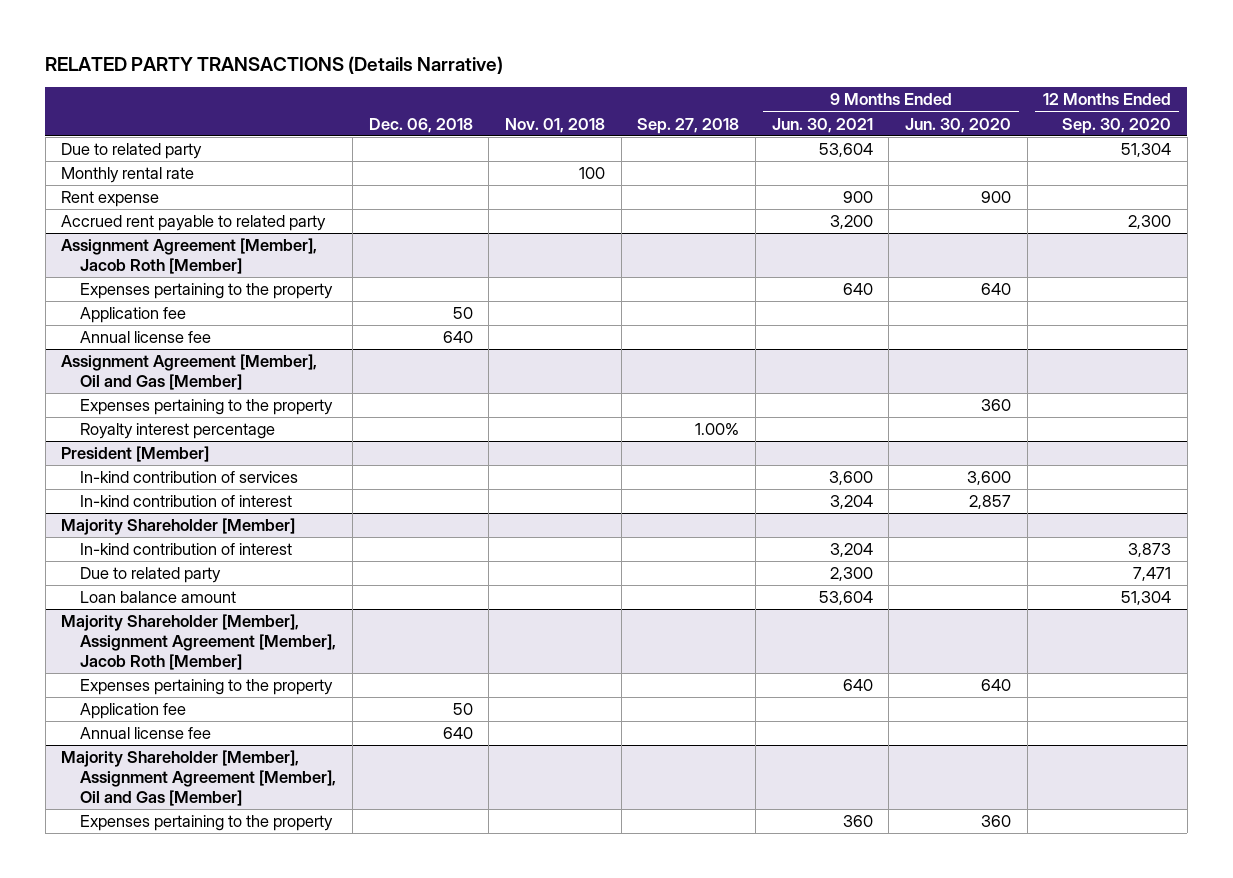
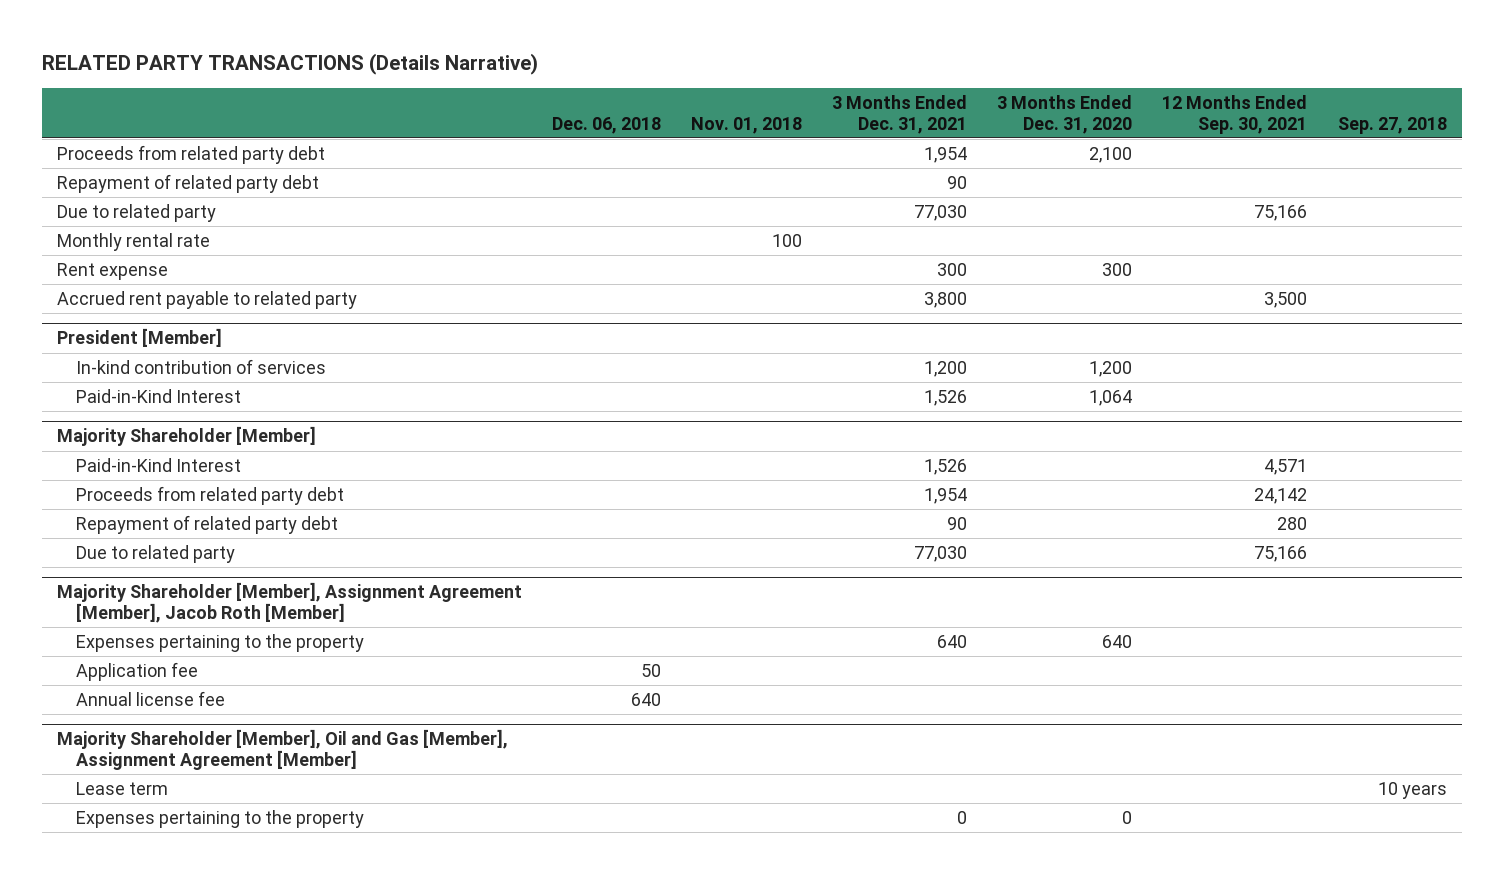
- | Dec. 06, 2018 | Nov. 01, 2018 | Sep. 27, 2018 | 9 Months Ended Jun. 30, 2021 | 9 Months Ended Jun. 30, 2020 | 12 Months Ended Sep. 30, 2020
+ | Dec. 06, 2018 | Nov. 01, 2018 | 3 Months Ended Dec. 31, 2021 | 3 Months Ended Dec. 31, 2020 | 12 Months Ended Sep. 30, 2021 | Sep. 27, 2018
+ Proceeds from related party debt | | | 1,954 | 2,100 | |
+ Repayment of related party debt | | | 90 | | |
- Assignment Agreement [Member], Jacob Roth [Member]
- Expenses pertaining to the property | | | | 640 | 640 |
- Application fee | 50 | | | | |
- Annual license fee | 640 | | | | |
- Assignment Agreement [Member], Oil and Gas [Member]
- Expenses pertaining to the property | | | | | 360 |
- Royalty interest percentage | | | 1.00% | | |
@ President [Member]
- In-kind contribution of interest | | | | 3,204 | 2,857 |
+ Paid-in-Kind Interest | | | 1,526 | 1,064 | |
@ Majority Shareholder [Member]
- In-kind contribution of interest | | | | 3,204 | | 3,873
+ Paid-in-Kind Interest | | | 1,526 | | 4,571 |
+ Proceeds from related party debt | | | 1,954 | | 24,142 |
+ Repayment of related party debt | | | 90 | | 280 |
- Loan balance amount | | | | 53,604 | | 51,304
- Majority Shareholder [Member], Assignment Agreement [Member], Oil and Gas [Member]
+ Majority Shareholder [Member], Oil and Gas [Member], Assignment Agreement [Member]
+ Lease term | | | | | | 10 years

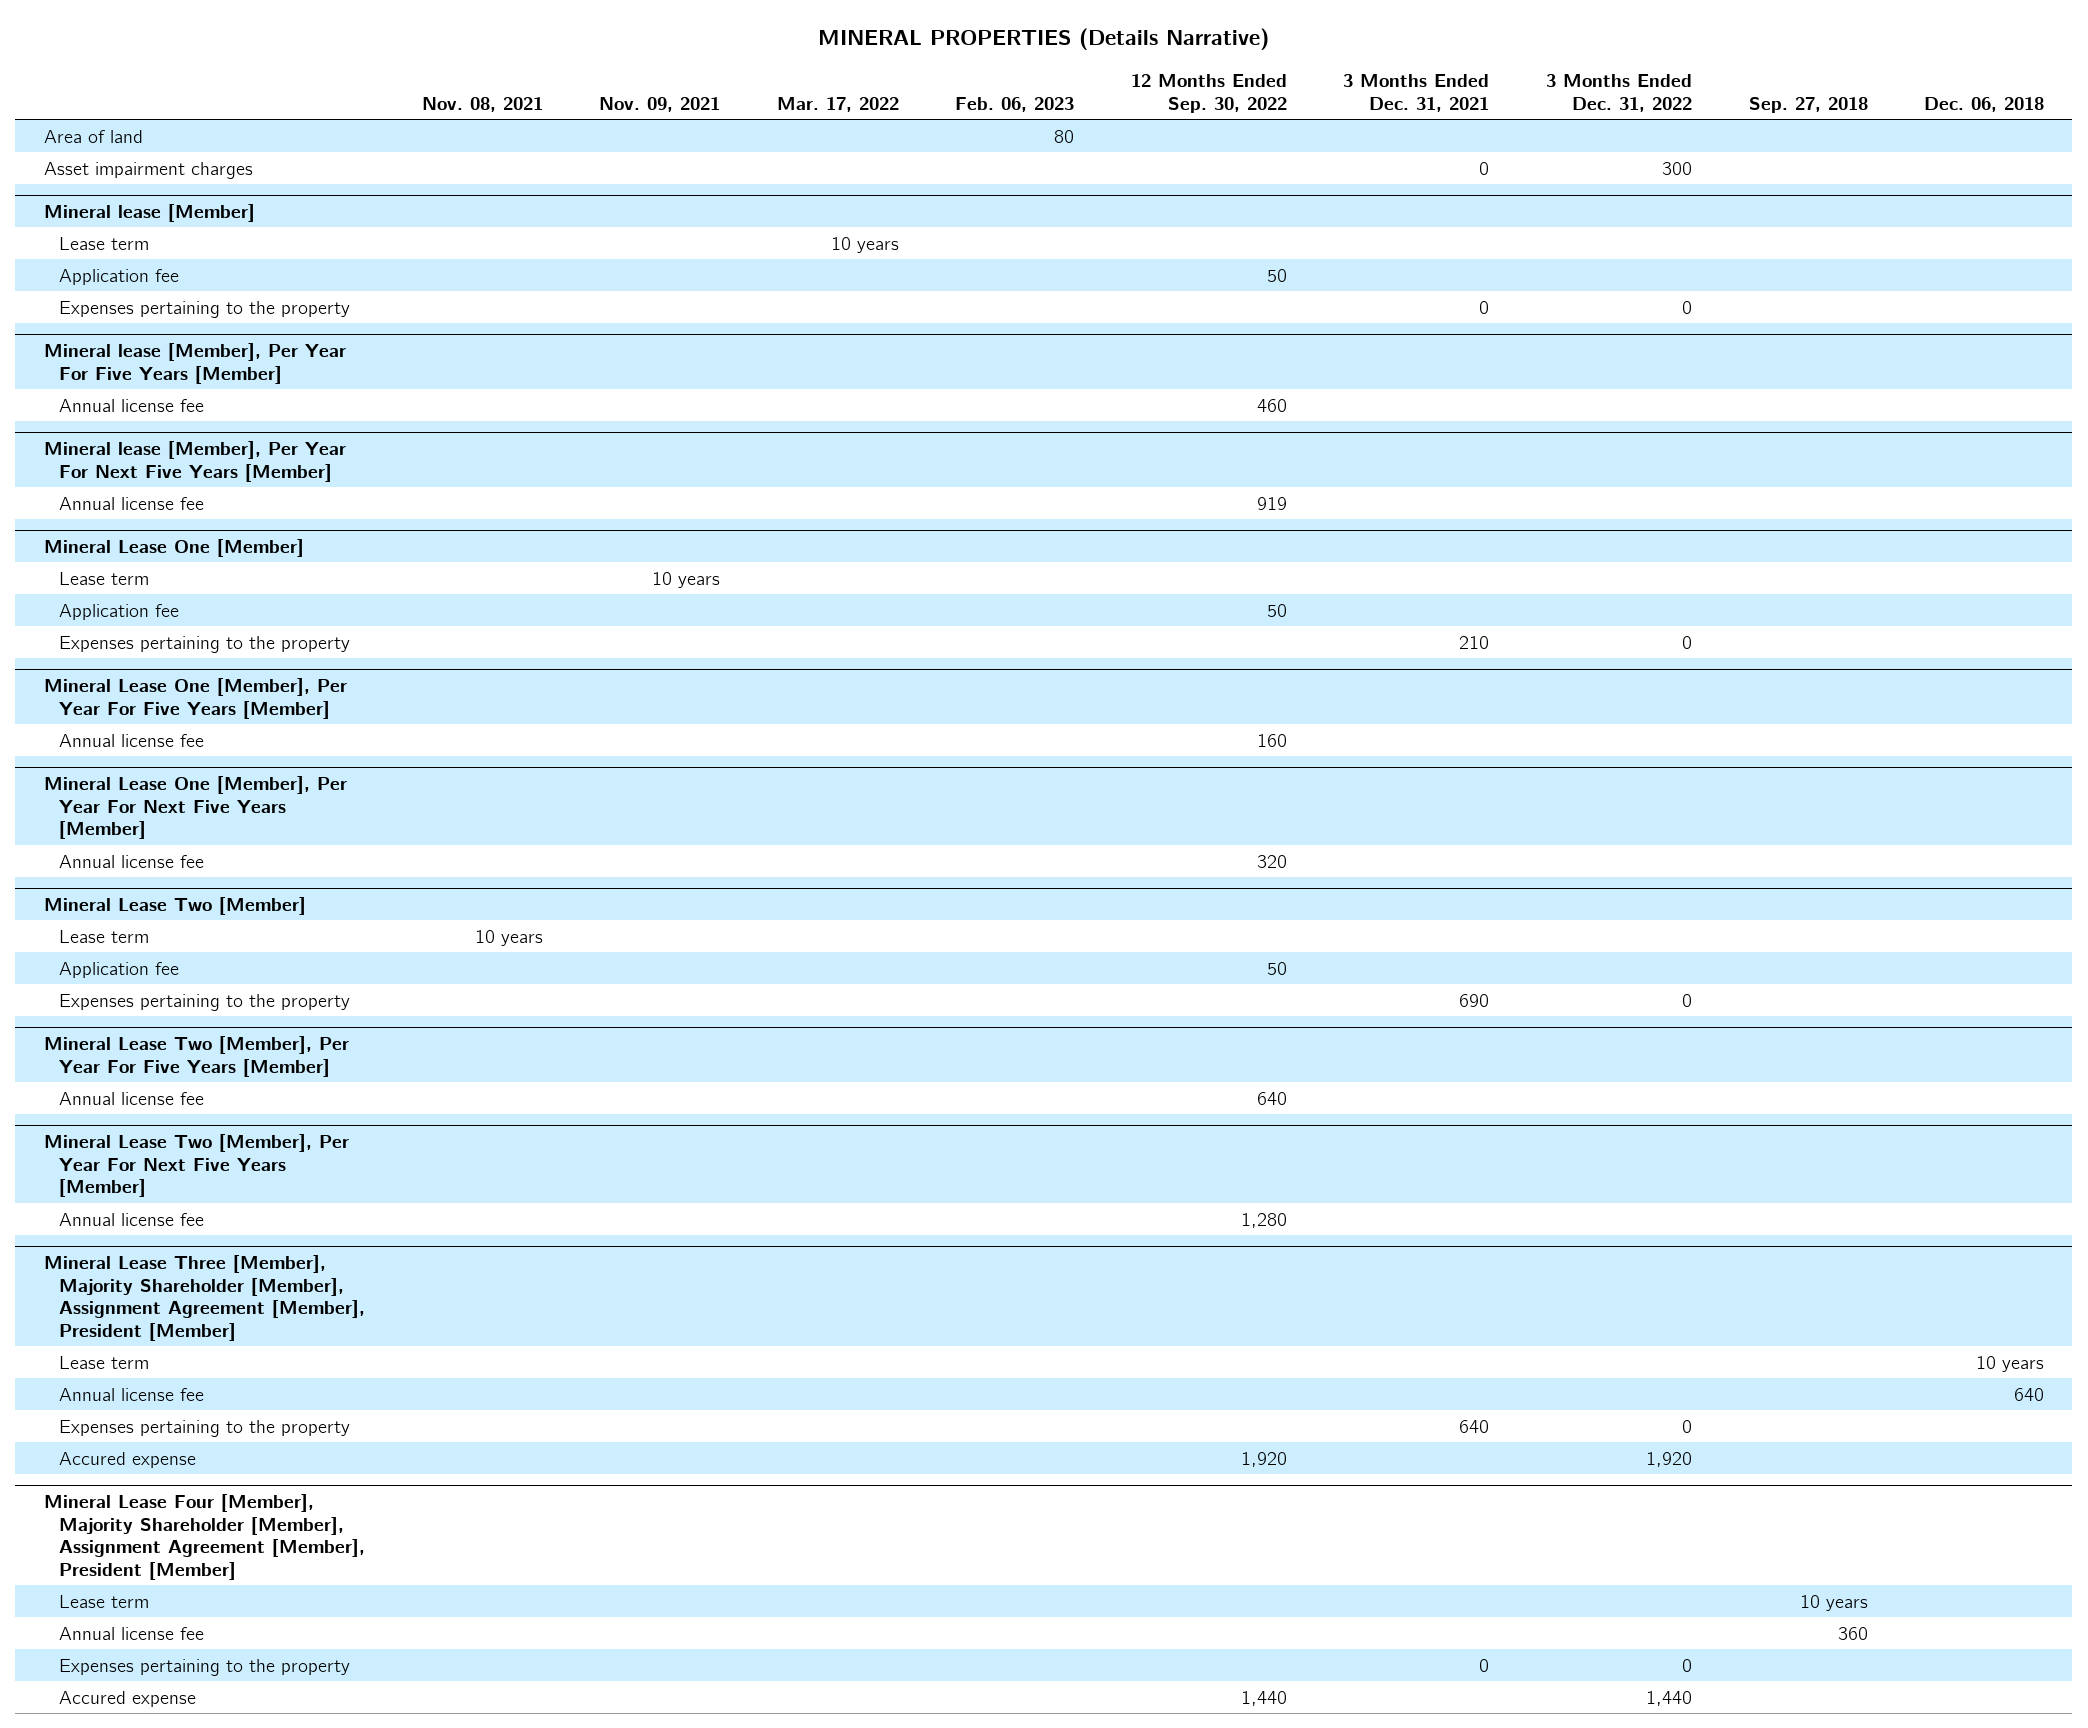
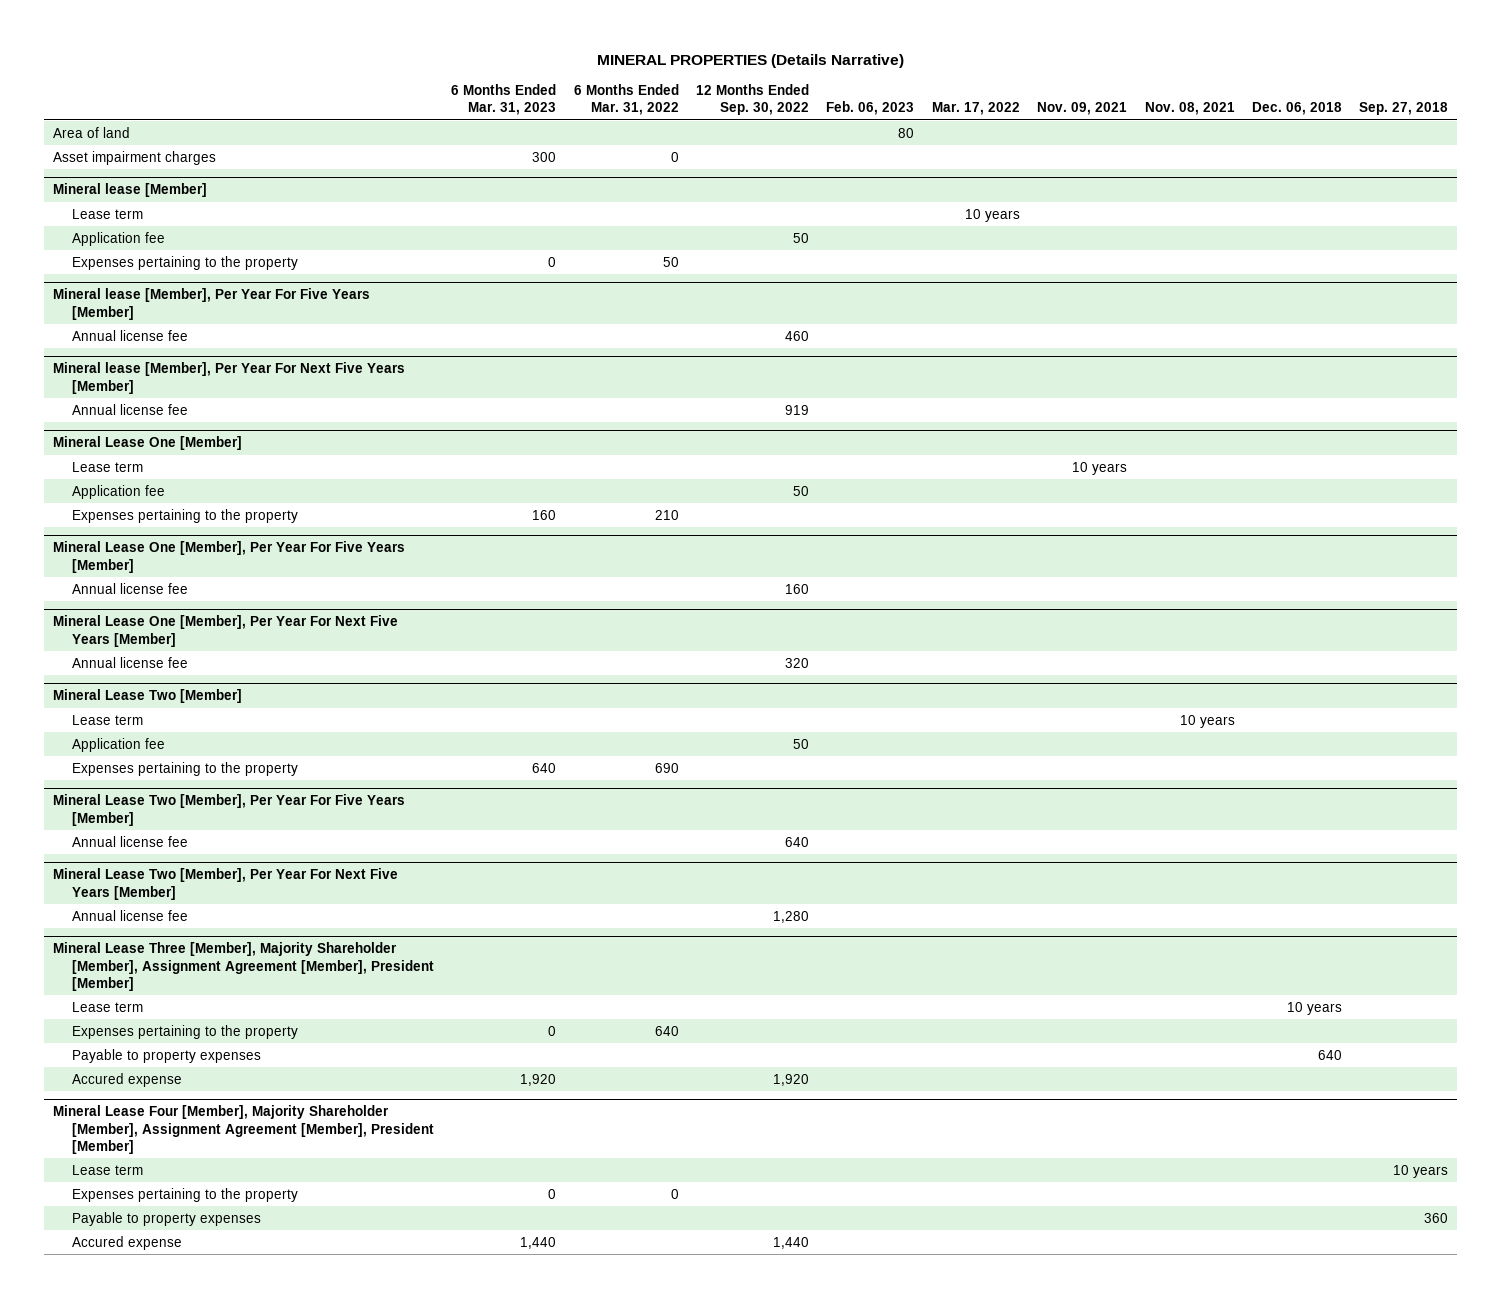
- | Nov. 08, 2021 | Nov. 09, 2021 | Mar. 17, 2022 | Feb. 06, 2023 | 12 Months Ended Sep. 30, 2022 | 3 Months Ended Dec. 31, 2021 | 3 Months Ended Dec. 31, 2022 | Sep. 27, 2018 | Dec. 06, 2018
+ | 6 Months Ended Mar. 31, 2023 | 6 Months Ended Mar. 31, 2022 | 12 Months Ended Sep. 30, 2022 | Feb. 06, 2023 | Mar. 17, 2022 | Nov. 09, 2021 | Nov. 08, 2021 | Dec. 06, 2018 | Sep. 27, 2018
@ Mineral Lease Three [Member], Majority Shareholder [Member], Assignment Agreement [Member], President [Member]
- Annual license fee | | | | | | | | | 640
+ Payable to property expenses | | | | | | | | 640 |
@ Mineral Lease Four [Member], Majority Shareholder [Member], Assignment Agreement [Member], President [Member]
- Annual license fee | | | | | | | | 360 |
+ Payable to property expenses | | | | | | | | | 360

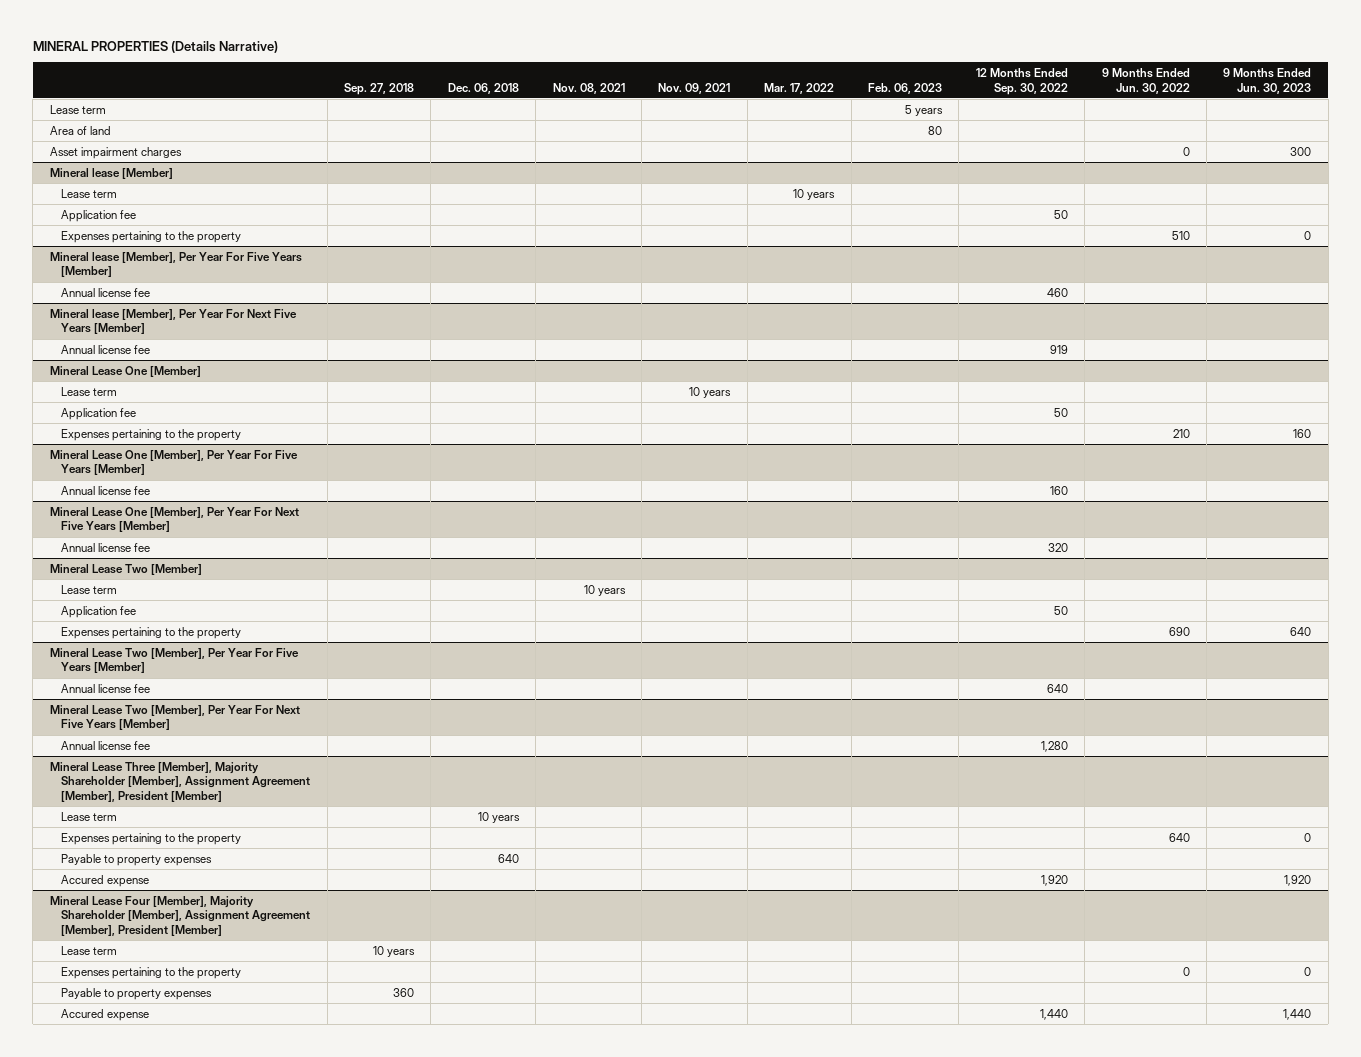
- | 6 Months Ended Mar. 31, 2023 | 6 Months Ended Mar. 31, 2022 | 12 Months Ended Sep. 30, 2022 | Feb. 06, 2023 | Mar. 17, 2022 | Nov. 09, 2021 | Nov. 08, 2021 | Dec. 06, 2018 | Sep. 27, 2018
+ | Sep. 27, 2018 | Dec. 06, 2018 | Nov. 08, 2021 | Nov. 09, 2021 | Mar. 17, 2022 | Feb. 06, 2023 | 12 Months Ended Sep. 30, 2022 | 9 Months Ended Jun. 30, 2022 | 9 Months Ended Jun. 30, 2023
+ Lease term | | | | | | 5 years | | |

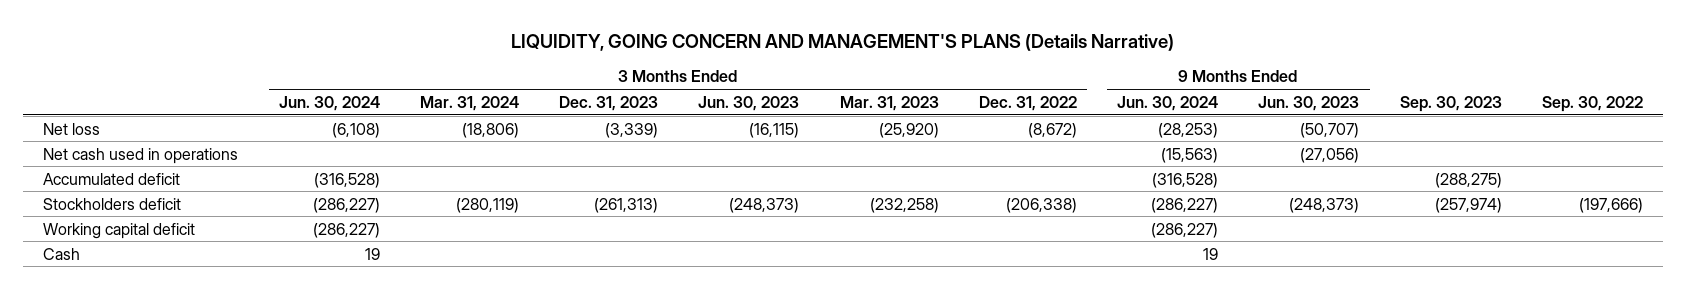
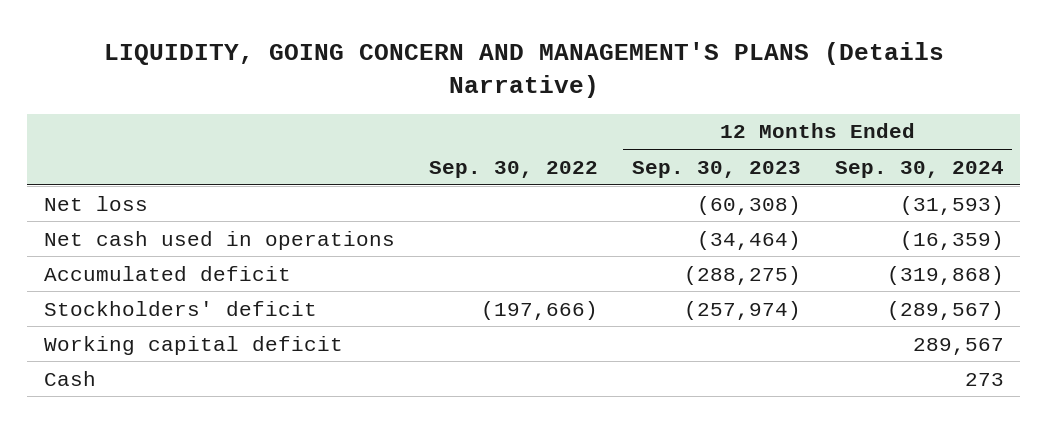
- | 3 Months Ended Jun. 30, 2024 | 3 Months Ended Mar. 31, 2024 | 3 Months Ended Dec. 31, 2023 | 3 Months Ended Jun. 30, 2023 | 3 Months Ended Mar. 31, 2023 | 3 Months Ended Dec. 31, 2022 | 9 Months Ended Jun. 30, 2024 | 9 Months Ended Jun. 30, 2023 | Sep. 30, 2023 | Sep. 30, 2022
+ | Sep. 30, 2022 | 12 Months Ended Sep. 30, 2023 | 12 Months Ended Sep. 30, 2024
- Stockholders deficit | (286,227) | (280,119) | (261,313) | (248,373) | (232,258) | (206,338) | (286,227) | (248,373) | (257,974) | (197,666)
+ Stockholders' deficit | (197,666) | (257,974) | (289,567)

